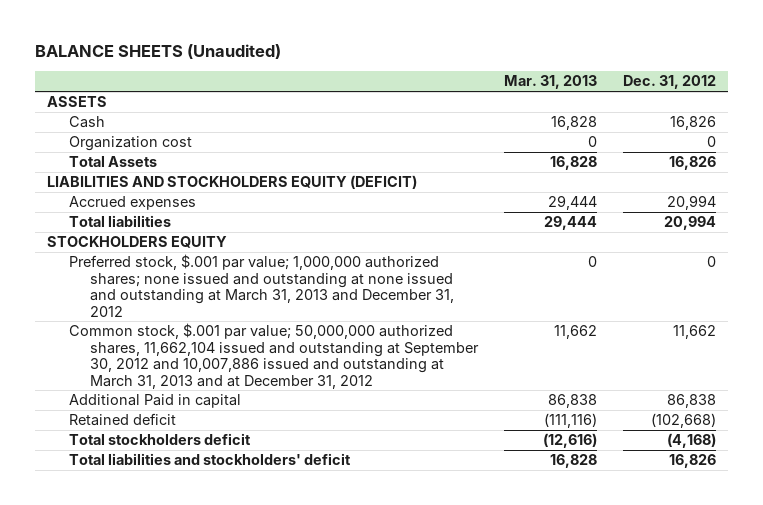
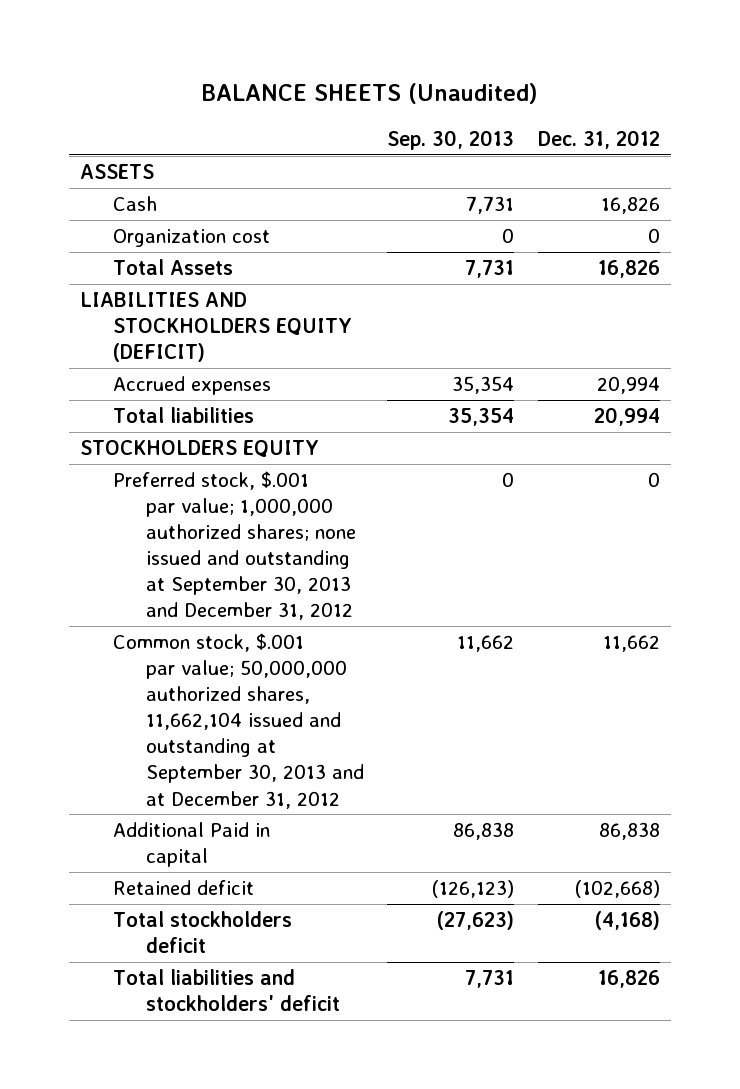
- | Mar. 31, 2013 | Dec. 31, 2012
+ | Sep. 30, 2013 | Dec. 31, 2012
- Preferred stock, $.001 par value; 1,000,000 authorized shares; none issued and outstanding at none issued and outstanding at March 31, 2013 and December 31, 2012 | 0 | 0
- Common stock, $.001 par value; 50,000,000 authorized shares, 11,662,104 issued and outstanding at September 30, 2012 and 10,007,886 issued and outstanding at March 31, 2013 and at December 31, 2012 | 11,662 | 11,662
+ Preferred stock, $.001 par value; 1,000,000 authorized shares; none issued and outstanding at September 30, 2013 and December 31, 2012 | 0 | 0
+ Common stock, $.001 par value; 50,000,000 authorized shares, 11,662,104 issued and outstanding at September 30, 2013 and at December 31, 2012 | 11,662 | 11,662

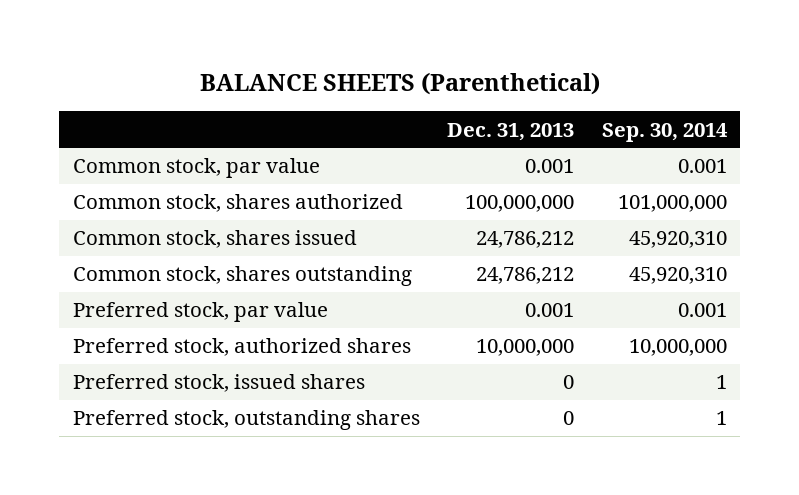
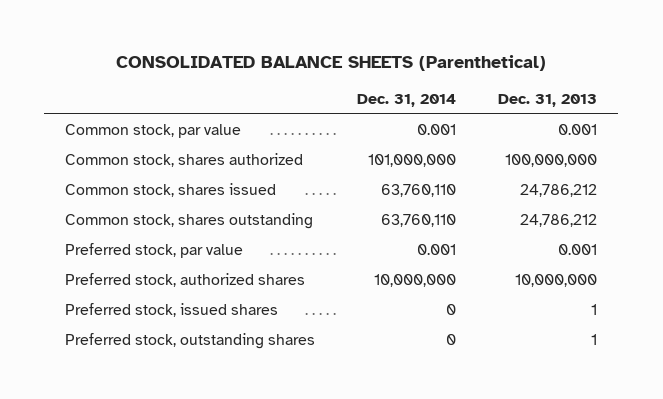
- BALANCE SHEETS (Parenthetical)
+ CONSOLIDATED BALANCE SHEETS (Parenthetical)
- | Dec. 31, 2013 | Sep. 30, 2014
+ | Dec. 31, 2014 | Dec. 31, 2013
- Preferred stock, issued shares | 0 | 1
- Preferred stock, outstanding shares | 0 | 1
+ Preferred stock, issued shares | 0 | 1
+ Preferred stock, outstanding shares | 0 | 1

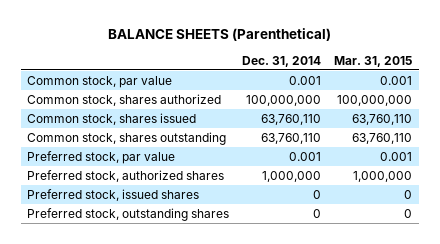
- CONSOLIDATED BALANCE SHEETS (Parenthetical)
+ BALANCE SHEETS (Parenthetical)
- | Dec. 31, 2014 | Dec. 31, 2013
+ | Dec. 31, 2014 | Mar. 31, 2015
- Common stock, shares authorized | 101,000,000 | 100,000,000
+ Common stock, shares authorized | 100,000,000 | 100,000,000
- Preferred stock, authorized shares | 10,000,000 | 10,000,000
+ Preferred stock, authorized shares | 1,000,000 | 1,000,000

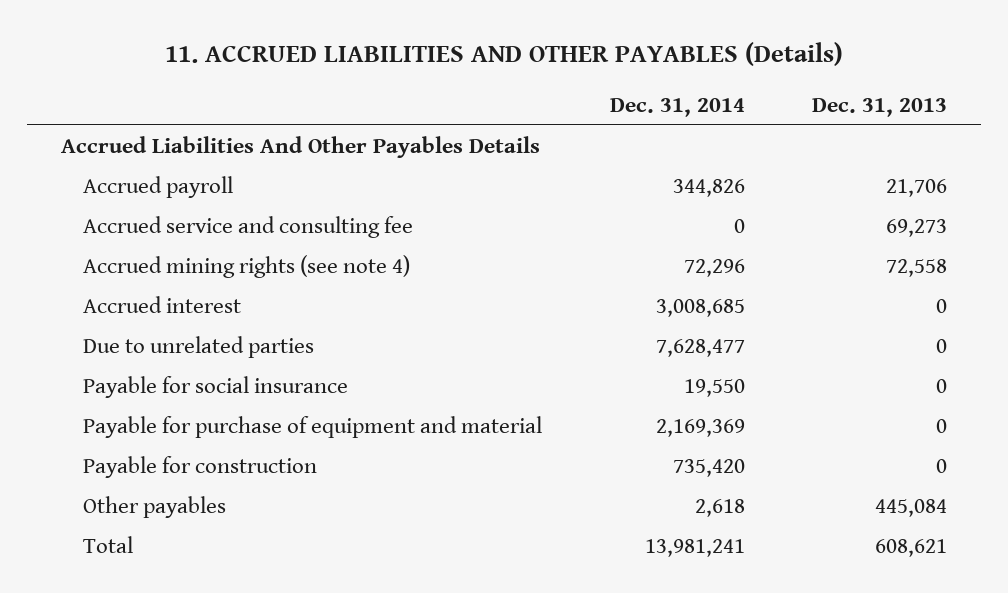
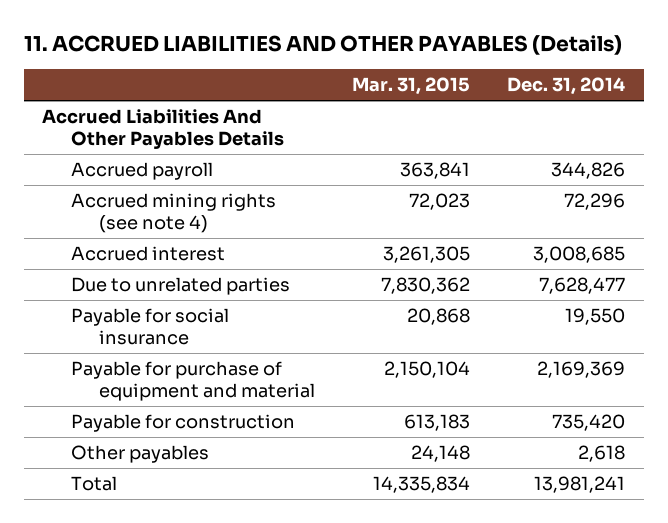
- | Dec. 31, 2014 | Dec. 31, 2013
+ | Mar. 31, 2015 | Dec. 31, 2014
- Accrued service and consulting fee | 0 | 69,273

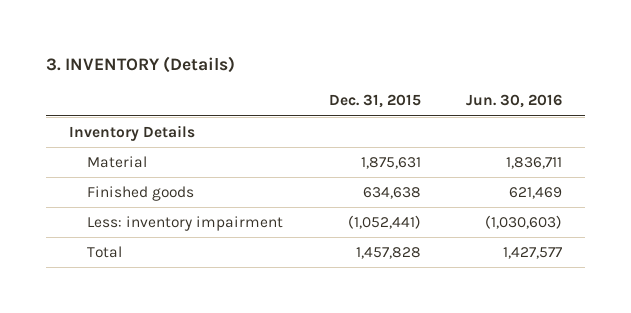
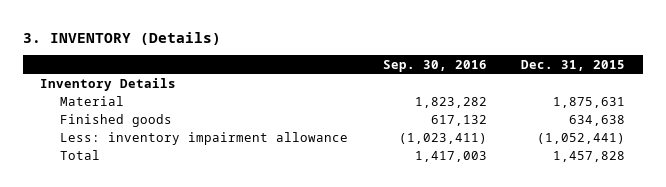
- | Dec. 31, 2015 | Jun. 30, 2016
+ | Sep. 30, 2016 | Dec. 31, 2015
- Less: inventory impairment | (1,052,441) | (1,030,603)
+ Less: inventory impairment allowance | (1,023,411) | (1,052,441)

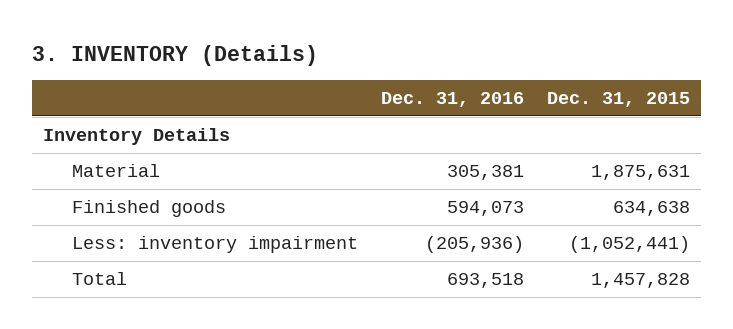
- | Sep. 30, 2016 | Dec. 31, 2015
+ | Dec. 31, 2016 | Dec. 31, 2015
- Less: inventory impairment allowance | (1,023,411) | (1,052,441)
+ Less: inventory impairment | (205,936) | (1,052,441)

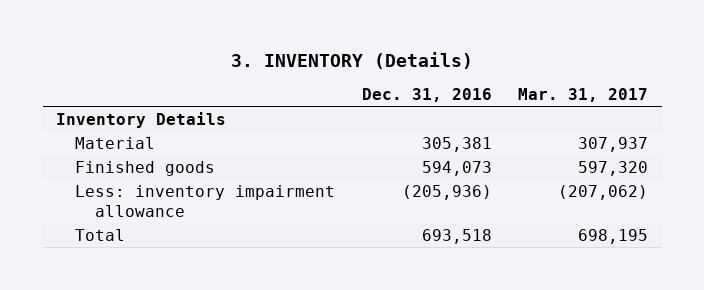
- | Dec. 31, 2016 | Dec. 31, 2015
+ | Dec. 31, 2016 | Mar. 31, 2017
- Less: inventory impairment | (205,936) | (1,052,441)
+ Less: inventory impairment allowance | (205,936) | (207,062)

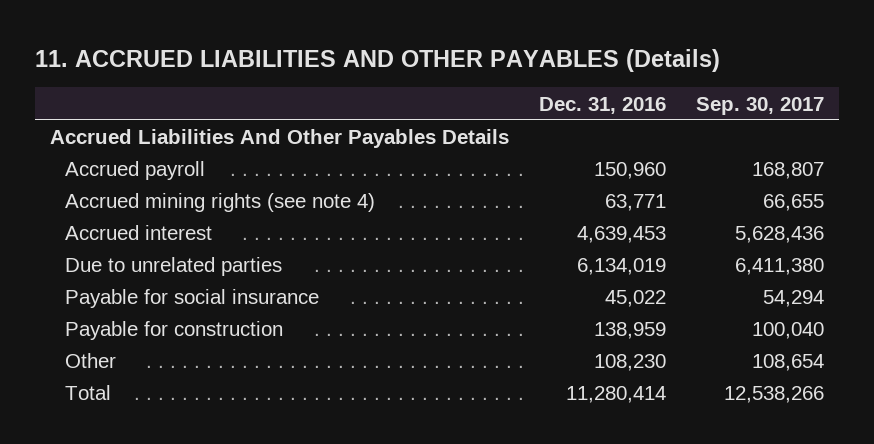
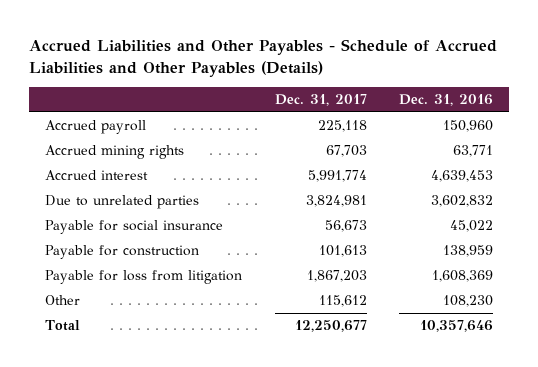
- 11. ACCRUED LIABILITIES AND OTHER PAYABLES (Details)
+ Accrued Liabilities and Other Payables - Schedule of Accrued Liabilities and Other Payables (Details)
- | Dec. 31, 2016 | Sep. 30, 2017
+ | Dec. 31, 2017 | Dec. 31, 2016
- Accrued Liabilities And Other Payables Details
- Accrued mining rights (see note 4) | 63,771 | 66,655
+ Accrued mining rights | 67,703 | 63,771
- Due to unrelated parties | 6,134,019 | 6,411,380
+ Due to unrelated parties | 3,824,981 | 3,602,832
+ Payable for loss from litigation | 1,867,203 | 1,608,369
- Total | 11,280,414 | 12,538,266
+ Total | 12,250,677 | 10,357,646

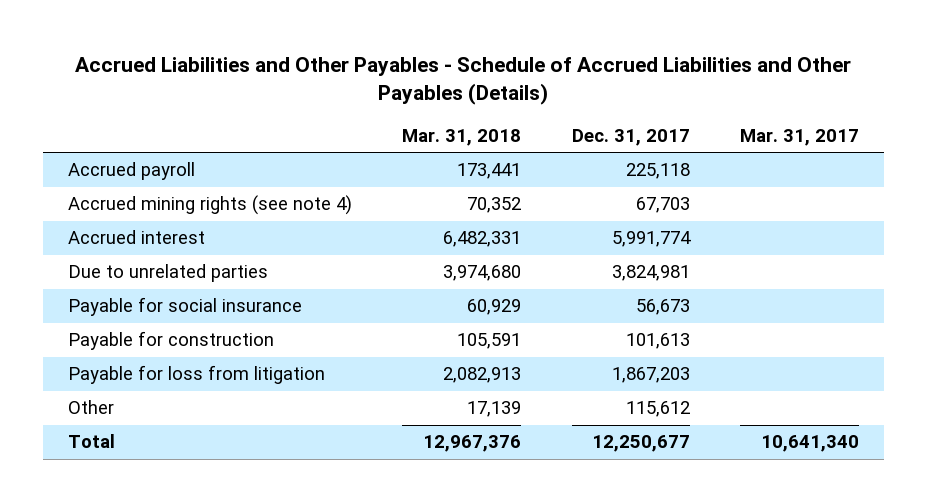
- | Dec. 31, 2017 | Dec. 31, 2016
+ | Mar. 31, 2018 | Dec. 31, 2017 | Mar. 31, 2017
- Accrued mining rights | 67,703 | 63,771
+ Accrued mining rights (see note 4) | 70,352 | 67,703 |

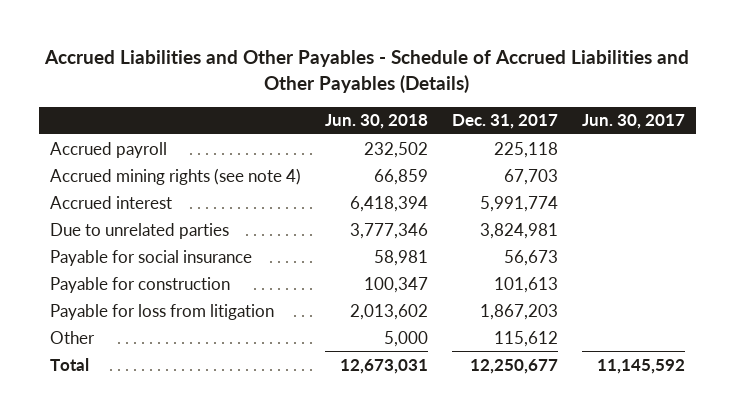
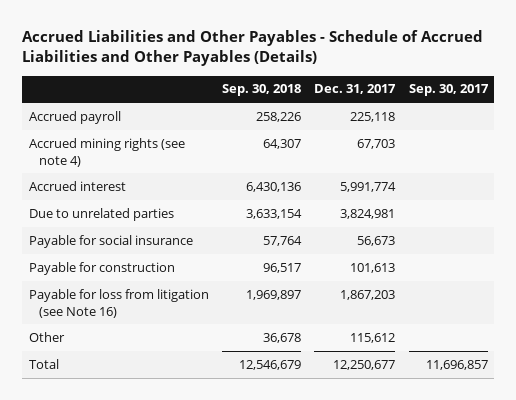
- | Jun. 30, 2018 | Dec. 31, 2017 | Jun. 30, 2017
+ | Sep. 30, 2018 | Dec. 31, 2017 | Sep. 30, 2017
- Payable for loss from litigation | 2,013,602 | 1,867,203 |
+ Payable for loss from litigation (see Note 16) | 1,969,897 | 1,867,203 |

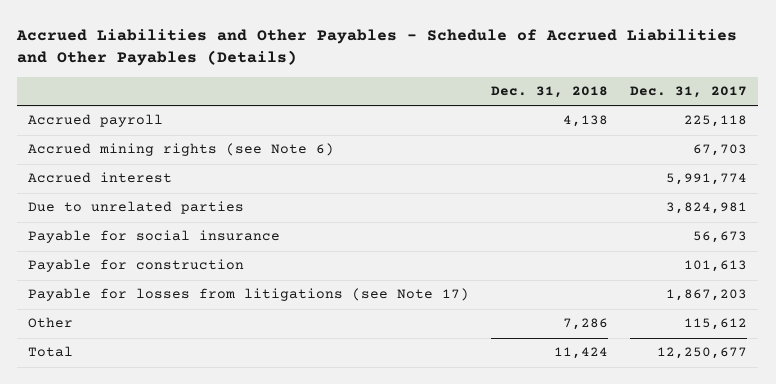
- | Sep. 30, 2018 | Dec. 31, 2017 | Sep. 30, 2017
+ | Dec. 31, 2018 | Dec. 31, 2017
- Accrued mining rights (see note 4) | 64,307 | 67,703 |
+ Accrued mining rights (see Note 6) | | 67,703
- Payable for loss from litigation (see Note 16) | 1,969,897 | 1,867,203 |
+ Payable for losses from litigations (see Note 17) | | 1,867,203

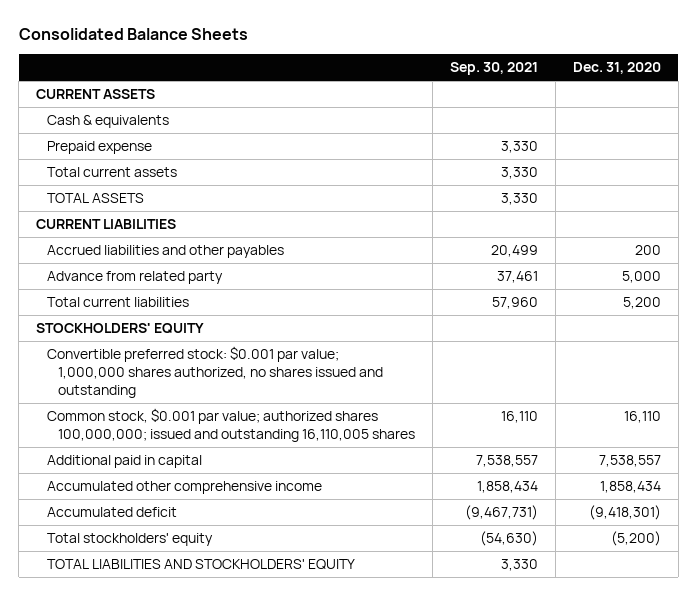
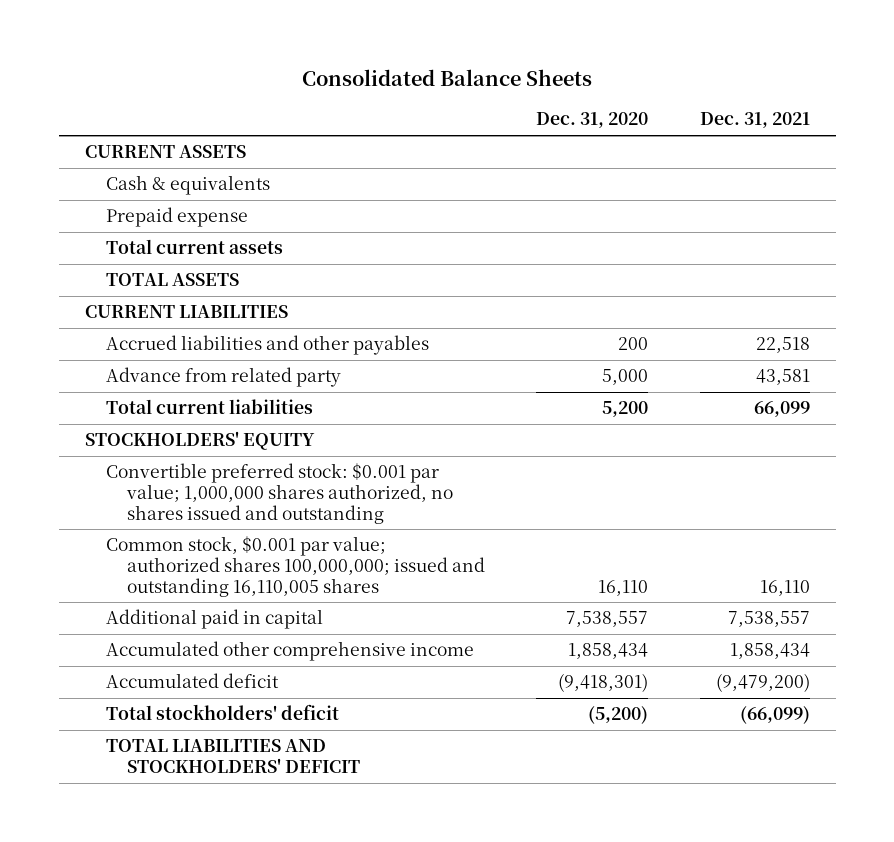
- | Sep. 30, 2021 | Dec. 31, 2020
+ | Dec. 31, 2020 | Dec. 31, 2021
- Total stockholders' equity | (54,630) | (5,200)
- TOTAL LIABILITIES AND STOCKHOLDERS' EQUITY | 3,330 |
+ Total stockholders' deficit | (5,200) | (66,099)
+ TOTAL LIABILITIES AND STOCKHOLDERS' DEFICIT

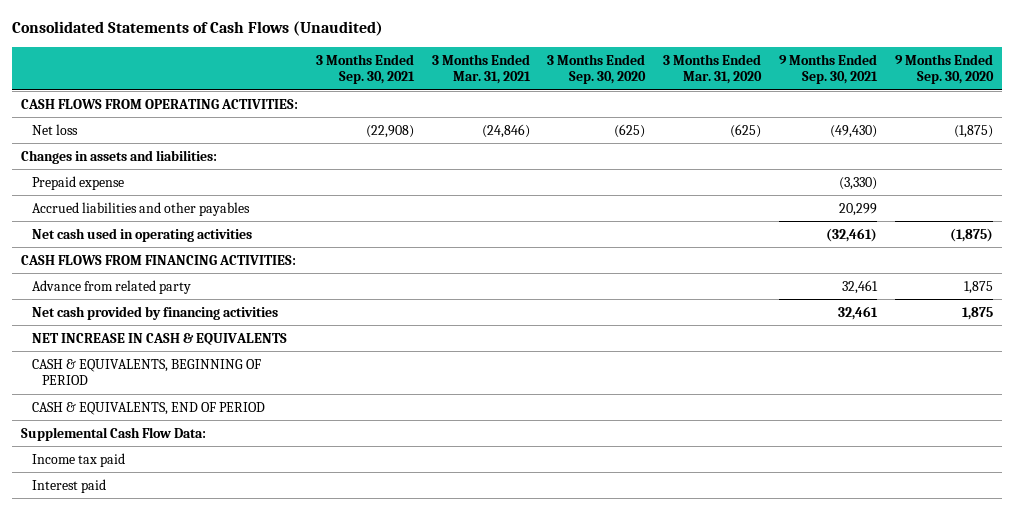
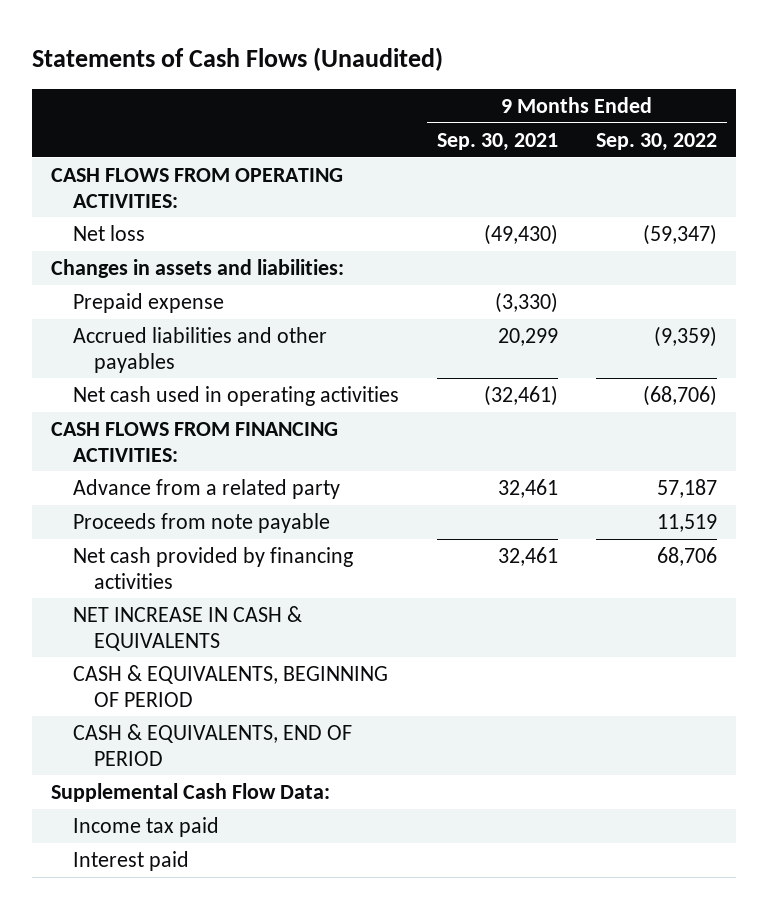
- Consolidated Statements of Cash Flows (Unaudited)
+ Statements of Cash Flows (Unaudited)
- | 3 Months Ended Sep. 30, 2021 | 3 Months Ended Mar. 31, 2021 | 3 Months Ended Sep. 30, 2020 | 3 Months Ended Mar. 31, 2020 | 9 Months Ended Sep. 30, 2021 | 9 Months Ended Sep. 30, 2020
+ | 9 Months Ended Sep. 30, 2021 | 9 Months Ended Sep. 30, 2022
- Advance from related party | | | | | 32,461 | 1,875
+ Advance from a related party | 32,461 | 57,187
+ Proceeds from note payable | | 11,519

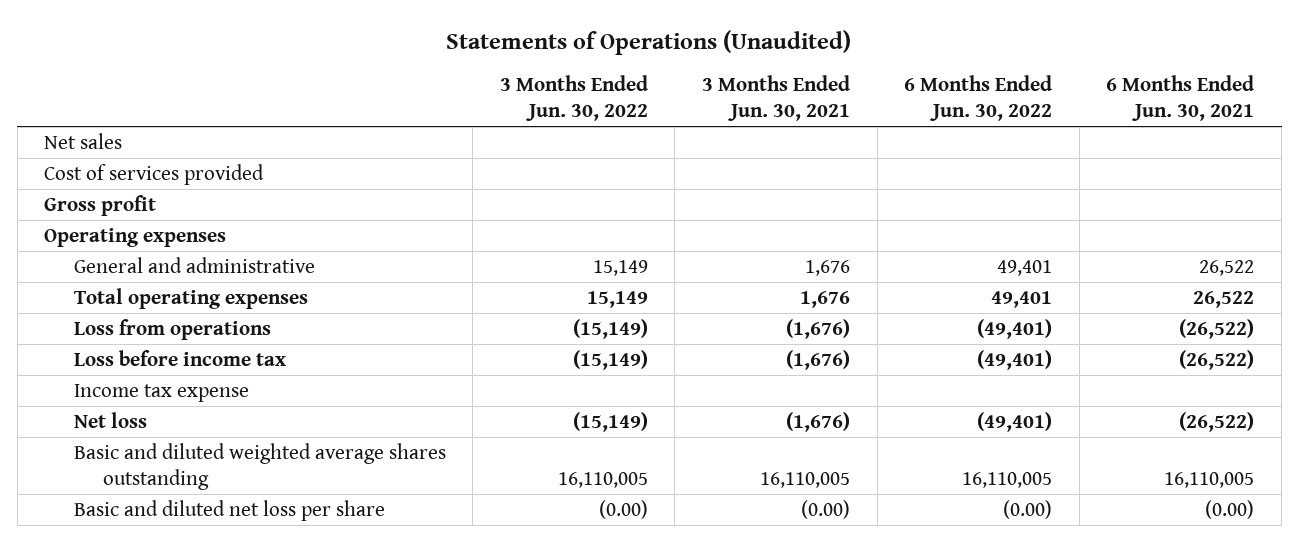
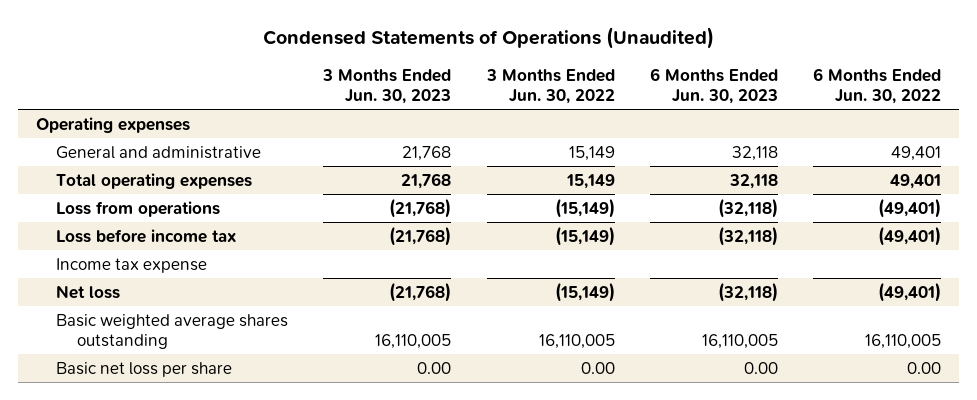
- Statements of Operations (Unaudited)
+ Condensed Statements of Operations (Unaudited)
- | 3 Months Ended Jun. 30, 2022 | 3 Months Ended Jun. 30, 2021 | 6 Months Ended Jun. 30, 2022 | 6 Months Ended Jun. 30, 2021
+ | 3 Months Ended Jun. 30, 2023 | 3 Months Ended Jun. 30, 2022 | 6 Months Ended Jun. 30, 2023 | 6 Months Ended Jun. 30, 2022
- Net sales
- Cost of services provided
- Gross profit
- Basic and diluted weighted average shares outstanding | 16,110,005 | 16,110,005 | 16,110,005 | 16,110,005
- Basic and diluted net loss per share | (0.00) | (0.00) | (0.00) | (0.00)
+ Basic weighted average shares outstanding | 16,110,005 | 16,110,005 | 16,110,005 | 16,110,005
+ Basic net loss per share | 0.00 | 0.00 | 0.00 | 0.00

